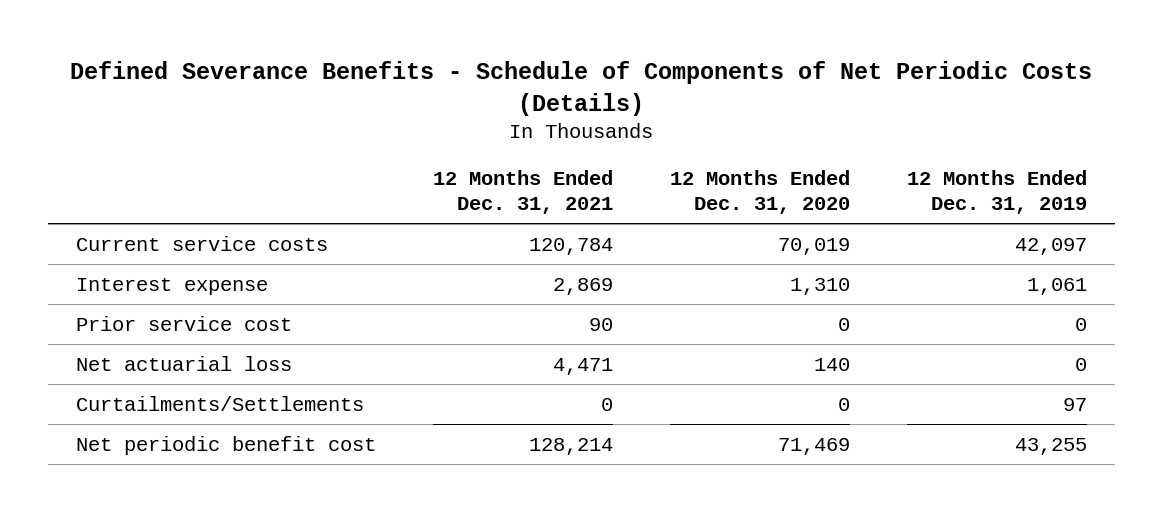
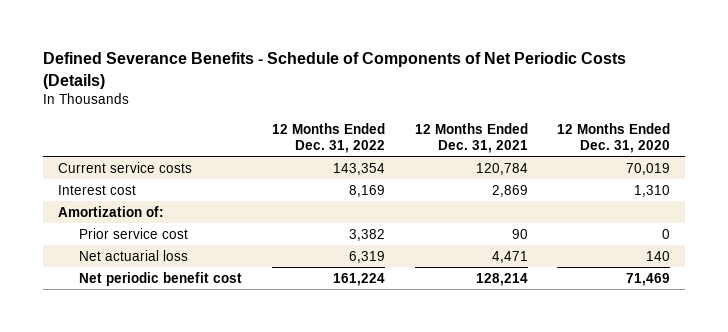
- | 12 Months Ended Dec. 31, 2021 | 12 Months Ended Dec. 31, 2020 | 12 Months Ended Dec. 31, 2019
+ | 12 Months Ended Dec. 31, 2022 | 12 Months Ended Dec. 31, 2021 | 12 Months Ended Dec. 31, 2020
- Interest expense | 2,869 | 1,310 | 1,061
+ Interest cost | 8,169 | 2,869 | 1,310
+ Amortization of:
- Curtailments/Settlements | 0 | 0 | 97

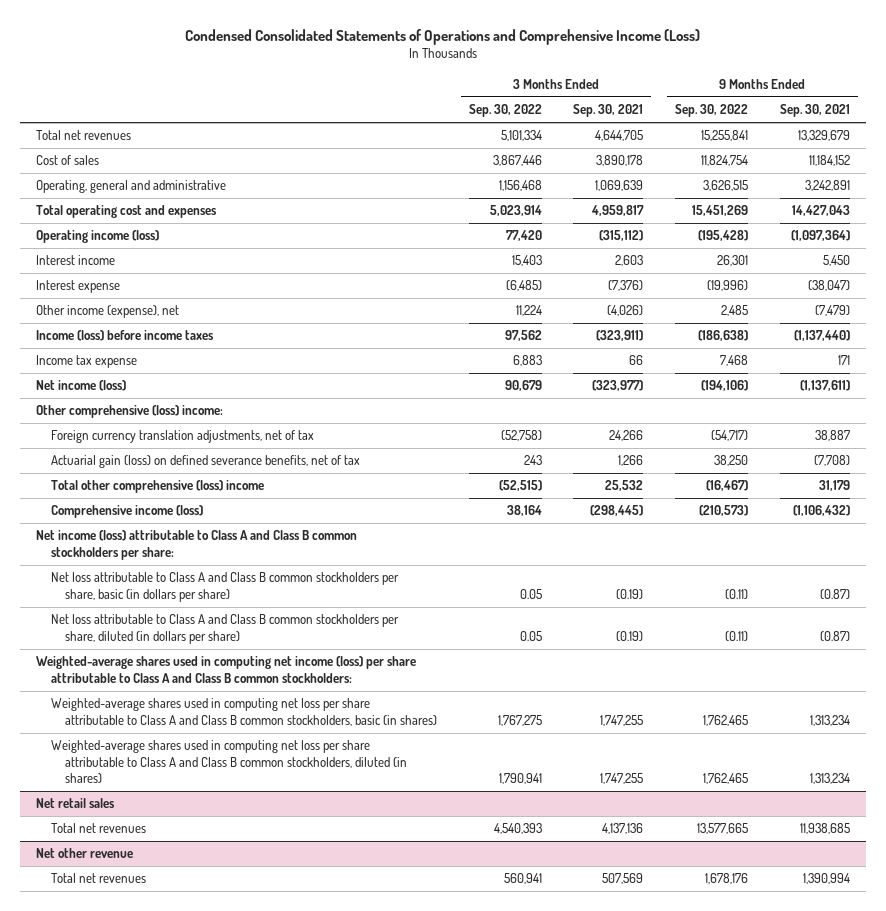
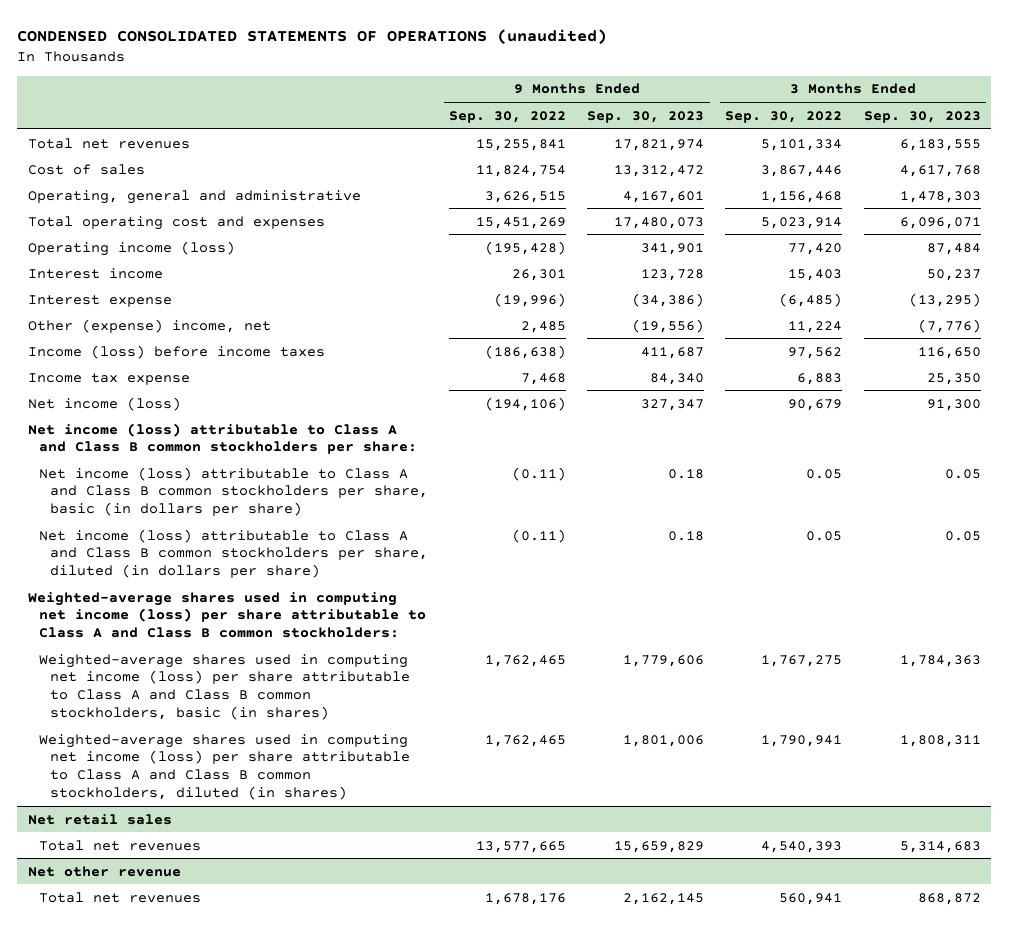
- Condensed Consolidated Statements of Operations and Comprehensive Income (Loss)
+ CONDENSED CONSOLIDATED STATEMENTS OF OPERATIONS (unaudited)
- | 3 Months Ended Sep. 30, 2022 | 3 Months Ended Sep. 30, 2021 | 9 Months Ended Sep. 30, 2022 | 9 Months Ended Sep. 30, 2021
+ | 9 Months Ended Sep. 30, 2022 | 9 Months Ended Sep. 30, 2023 | 3 Months Ended Sep. 30, 2022 | 3 Months Ended Sep. 30, 2023
- Other income (expense), net | 11,224 | (4,026) | 2,485 | (7,479)
+ Other (expense) income, net | 2,485 | (19,556) | 11,224 | (7,776)
- Other comprehensive (loss) income:
- Foreign currency translation adjustments, net of tax | (52,758) | 24,266 | (54,717) | 38,887
- Actuarial gain (loss) on defined severance benefits, net of tax | 243 | 1,266 | 38,250 | (7,708)
- Total other comprehensive (loss) income | (52,515) | 25,532 | (16,467) | 31,179
- Comprehensive income (loss) | 38,164 | (298,445) | (210,573) | (1,106,432)
- Net loss attributable to Class A and Class B common stockholders per share, basic (in dollars per share) | 0.05 | (0.19) | (0.11) | (0.87)
- Net loss attributable to Class A and Class B common stockholders per share, diluted (in dollars per share) | 0.05 | (0.19) | (0.11) | (0.87)
+ Net income (loss) attributable to Class A and Class B common stockholders per share, basic (in dollars per share) | (0.11) | 0.18 | 0.05 | 0.05
+ Net income (loss) attributable to Class A and Class B common stockholders per share, diluted (in dollars per share) | (0.11) | 0.18 | 0.05 | 0.05
- Weighted-average shares used in computing net loss per share attributable to Class A and Class B common stockholders, basic (in shares) | 1,767,275 | 1,747,255 | 1,762,465 | 1,313,234
- Weighted-average shares used in computing net loss per share attributable to Class A and Class B common stockholders, diluted (in shares) | 1,790,941 | 1,747,255 | 1,762,465 | 1,313,234
+ Weighted-average shares used in computing net income (loss) per share attributable to Class A and Class B common stockholders, basic (in shares) | 1,762,465 | 1,779,606 | 1,767,275 | 1,784,363
+ Weighted-average shares used in computing net income (loss) per share attributable to Class A and Class B common stockholders, diluted (in shares) | 1,762,465 | 1,801,006 | 1,790,941 | 1,808,311

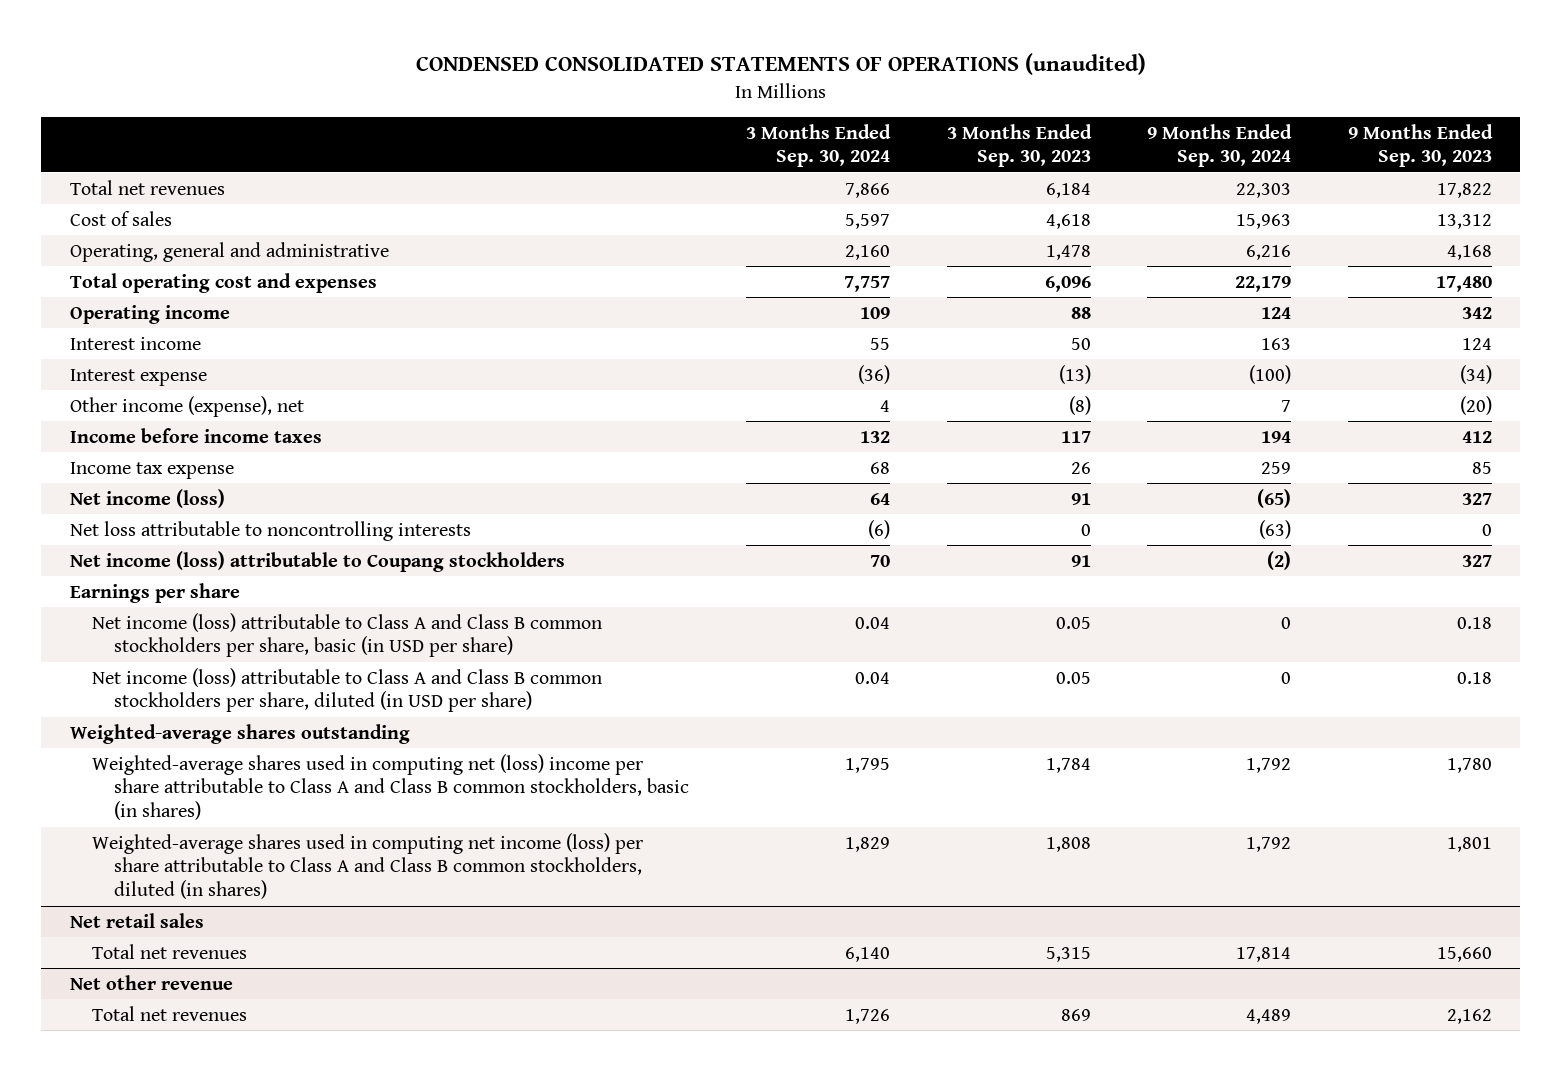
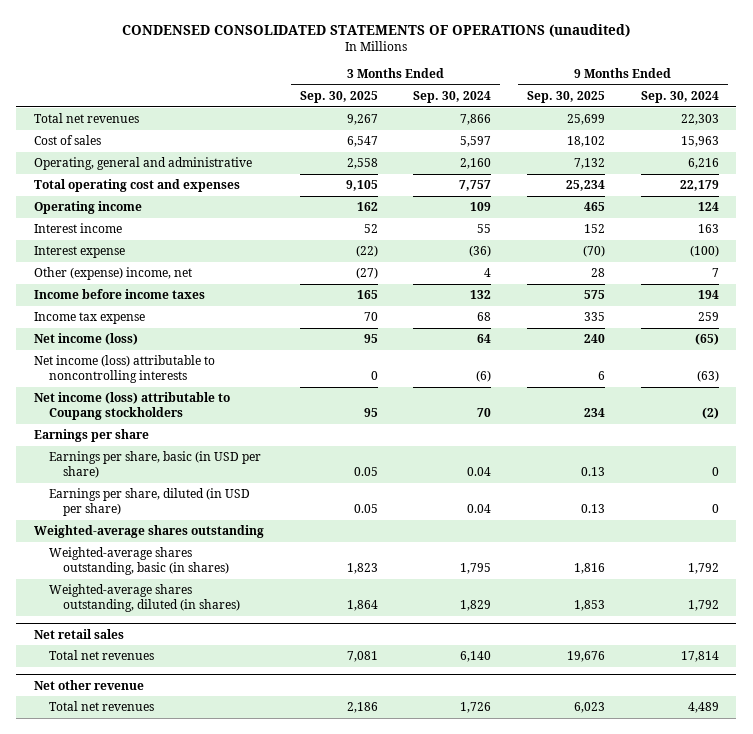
- | 3 Months Ended Sep. 30, 2024 | 3 Months Ended Sep. 30, 2023 | 9 Months Ended Sep. 30, 2024 | 9 Months Ended Sep. 30, 2023
+ | 3 Months Ended Sep. 30, 2025 | 3 Months Ended Sep. 30, 2024 | 9 Months Ended Sep. 30, 2025 | 9 Months Ended Sep. 30, 2024
- Other income (expense), net | 4 | (8) | 7 | (20)
+ Other (expense) income, net | (27) | 4 | 28 | 7
- Net loss attributable to noncontrolling interests | (6) | 0 | (63) | 0
+ Net income (loss) attributable to noncontrolling interests | 0 | (6) | 6 | (63)
- Net income (loss) attributable to Class A and Class B common stockholders per share, basic (in USD per share) | 0.04 | 0.05 | 0 | 0.18
- Net income (loss) attributable to Class A and Class B common stockholders per share, diluted (in USD per share) | 0.04 | 0.05 | 0 | 0.18
+ Earnings per share, basic (in USD per share) | 0.05 | 0.04 | 0.13 | 0
+ Earnings per share, diluted (in USD per share) | 0.05 | 0.04 | 0.13 | 0
- Weighted-average shares used in computing net (loss) income per share attributable to Class A and Class B common stockholders, basic (in shares) | 1,795 | 1,784 | 1,792 | 1,780
- Weighted-average shares used in computing net income (loss) per share attributable to Class A and Class B common stockholders, diluted (in shares) | 1,829 | 1,808 | 1,792 | 1,801
+ Weighted-average shares outstanding, basic (in shares) | 1,823 | 1,795 | 1,816 | 1,792
+ Weighted-average shares outstanding, diluted (in shares) | 1,864 | 1,829 | 1,853 | 1,792

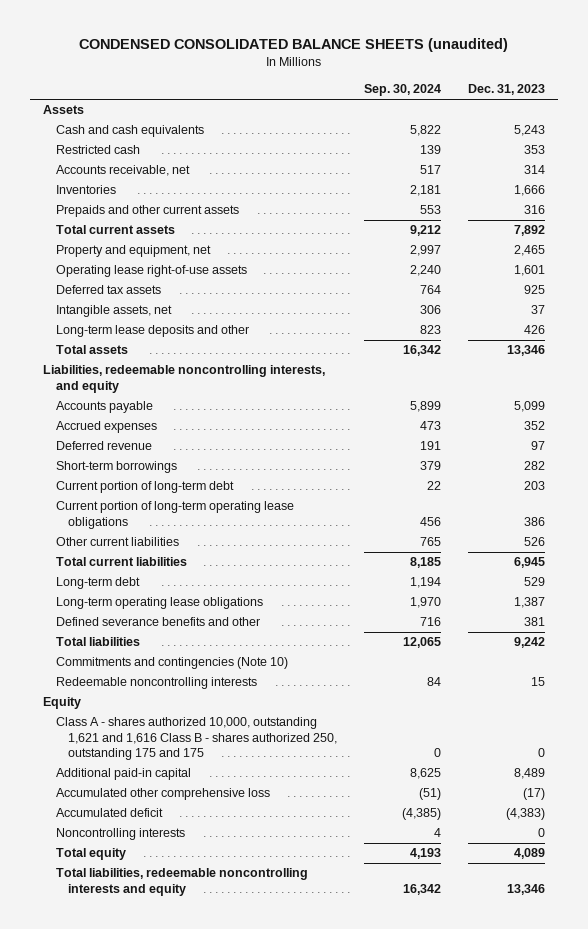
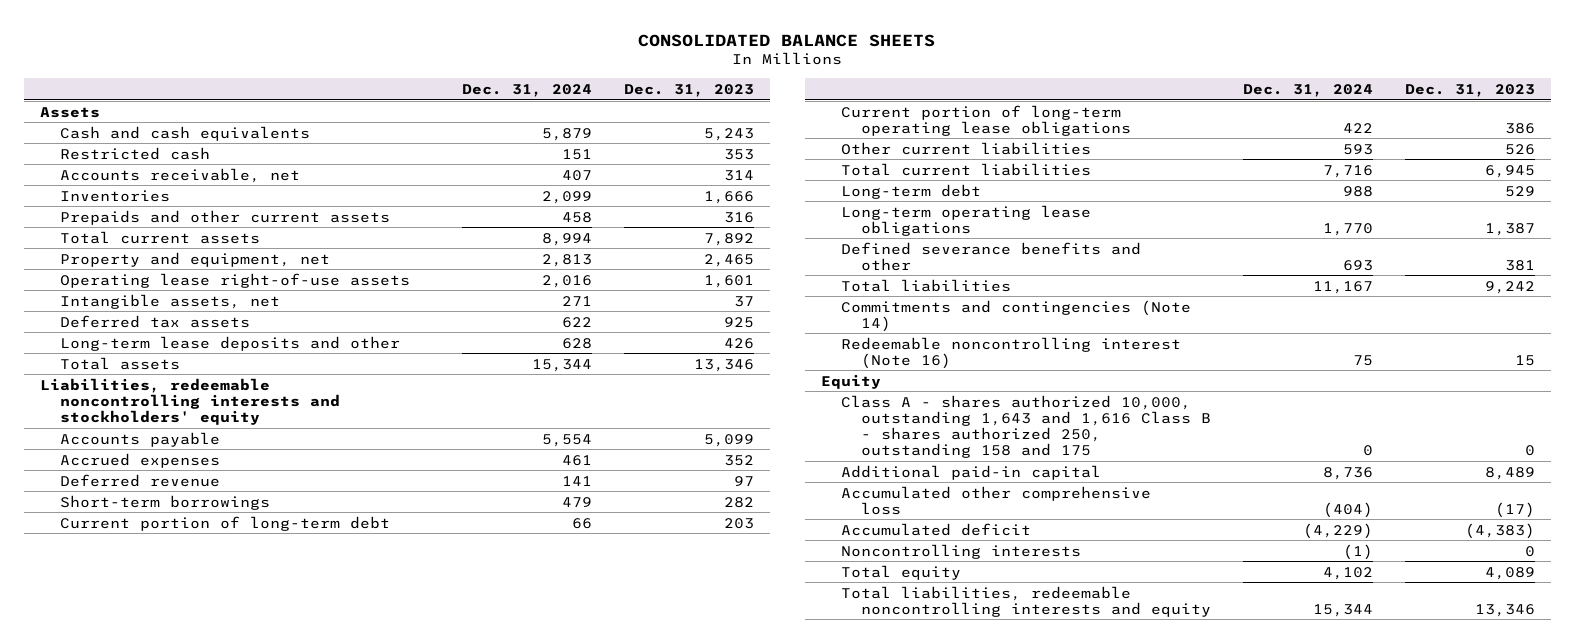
- CONDENSED CONSOLIDATED BALANCE SHEETS (unaudited)
+ CONSOLIDATED BALANCE SHEETS
- | Sep. 30, 2024 | Dec. 31, 2023
+ | Dec. 31, 2024 | Dec. 31, 2023
moved down: Deferred tax assets | 622 | 925
- Liabilities, redeemable noncontrolling interests, and equity
+ Liabilities, redeemable noncontrolling interests and stockholders' equity
- Commitments and contingencies (Note 10)
- Redeemable noncontrolling interests | 84 | 15
+ Commitments and contingencies (Note 14)
+ Redeemable noncontrolling interest (Note 16) | 75 | 15
- Class A - shares authorized 10,000, outstanding 1,621 and 1,616 Class B - shares authorized 250, outstanding 175 and 175 | 0 | 0
+ Class A - shares authorized 10,000, outstanding 1,643 and 1,616 Class B - shares authorized 250, outstanding 158 and 175 | 0 | 0

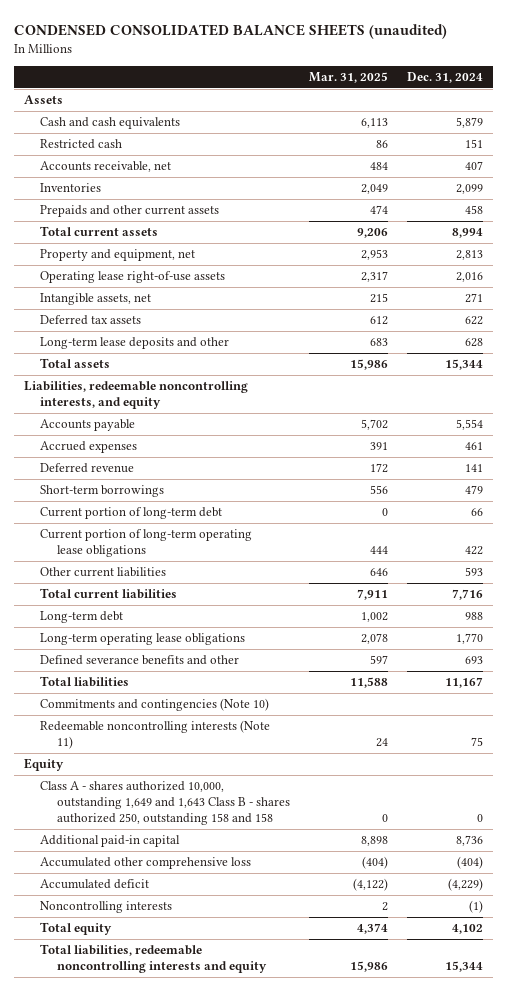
- CONSOLIDATED BALANCE SHEETS
+ CONDENSED CONSOLIDATED BALANCE SHEETS (unaudited)
- | Dec. 31, 2024 | Dec. 31, 2023
+ | Mar. 31, 2025 | Dec. 31, 2024
- Liabilities, redeemable noncontrolling interests and stockholders' equity
+ Liabilities, redeemable noncontrolling interests, and equity
- Commitments and contingencies (Note 14)
- Redeemable noncontrolling interest (Note 16) | 75 | 15
+ Commitments and contingencies (Note 10)
+ Redeemable noncontrolling interests (Note 11) | 24 | 75
- Class A - shares authorized 10,000, outstanding 1,643 and 1,616 Class B - shares authorized 250, outstanding 158 and 175 | 0 | 0
+ Class A - shares authorized 10,000, outstanding 1,649 and 1,643 Class B - shares authorized 250, outstanding 158 and 158 | 0 | 0

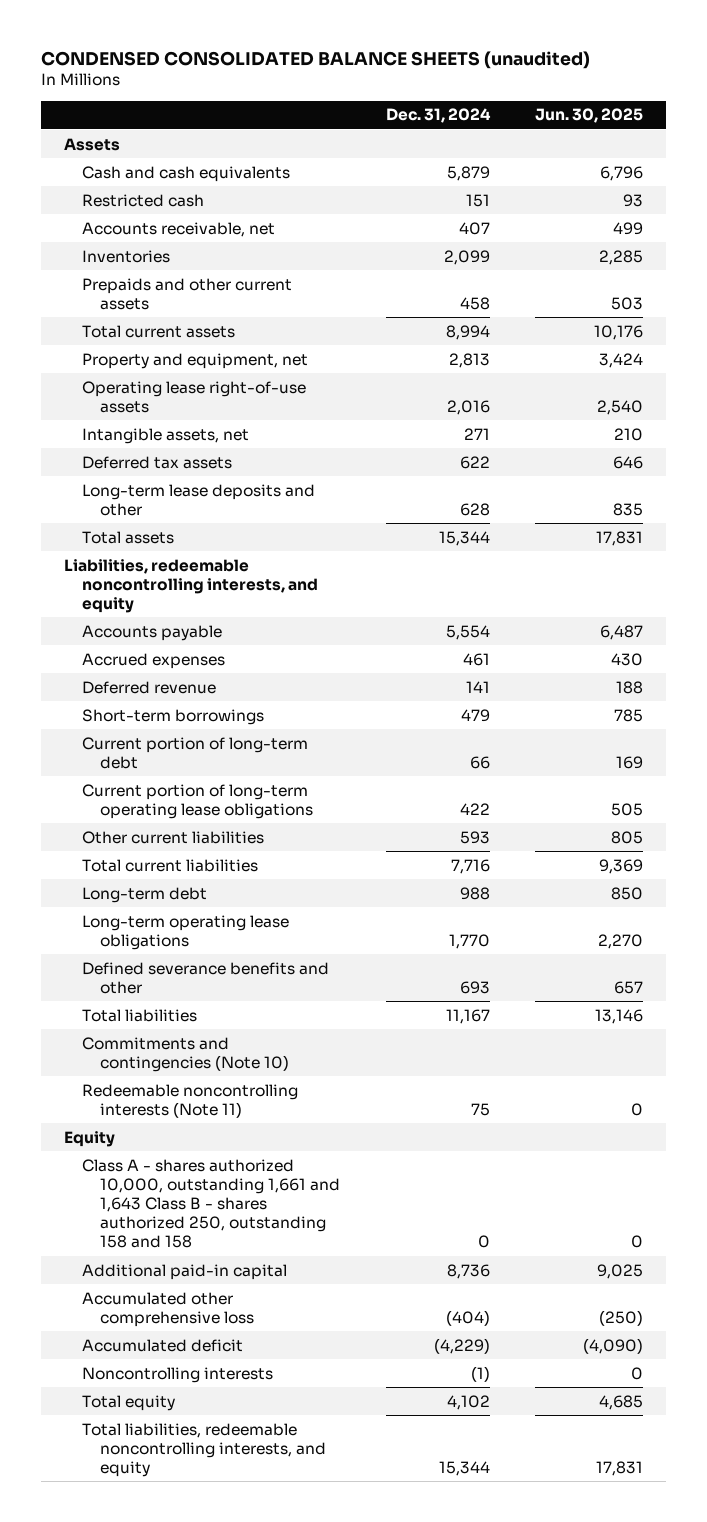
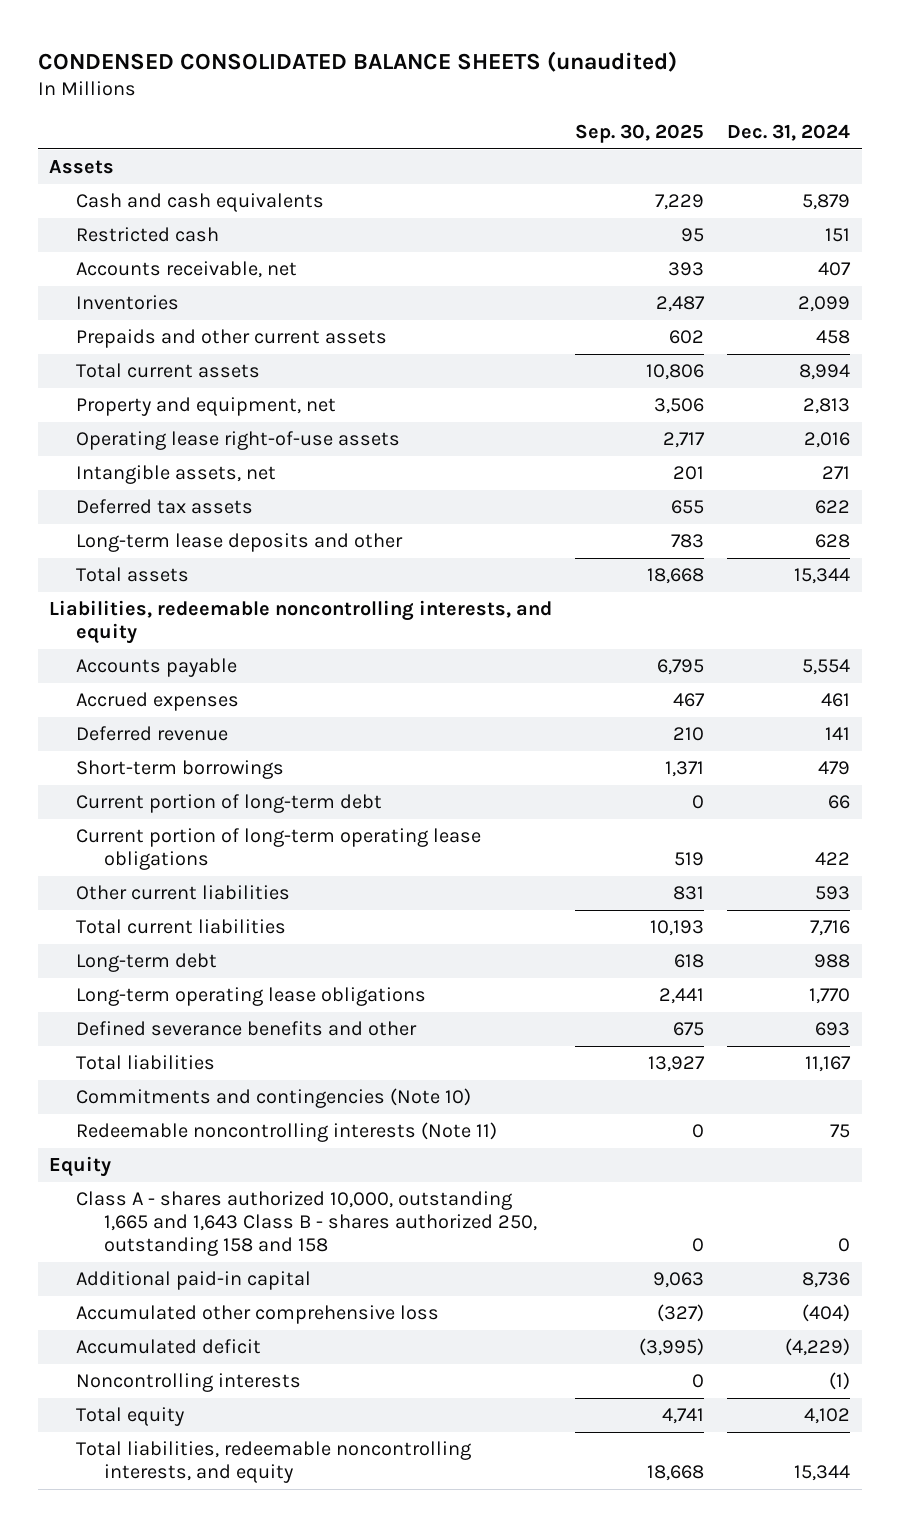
- | Dec. 31, 2024 | Jun. 30, 2025
+ | Sep. 30, 2025 | Dec. 31, 2024
- Class A - shares authorized 10,000, outstanding 1,661 and 1,643 Class B - shares authorized 250, outstanding 158 and 158 | 0 | 0
+ Class A - shares authorized 10,000, outstanding 1,665 and 1,643 Class B - shares authorized 250, outstanding 158 and 158 | 0 | 0

